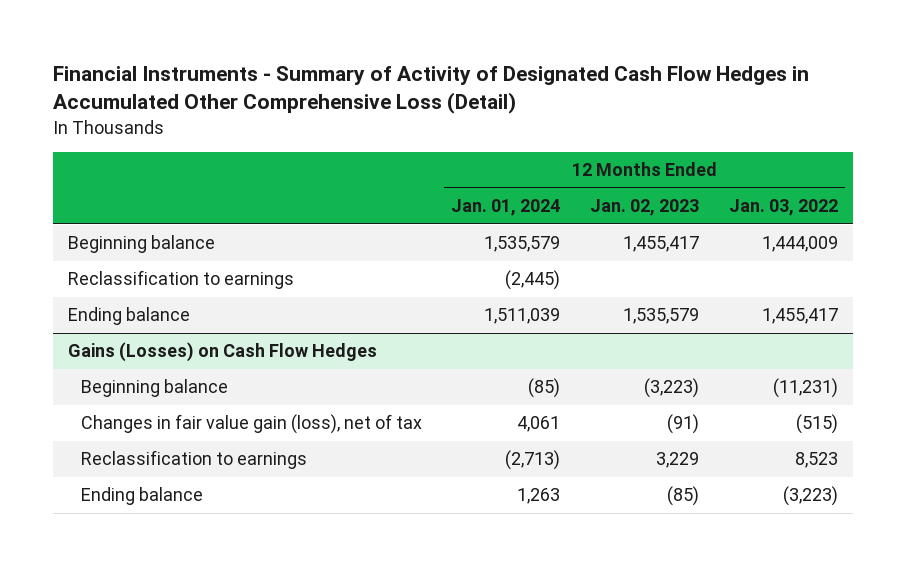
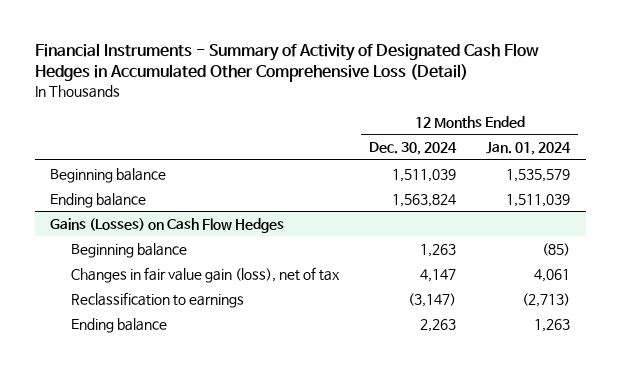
- | 12 Months Ended Jan. 01, 2024 | 12 Months Ended Jan. 02, 2023 | 12 Months Ended Jan. 03, 2022
+ | 12 Months Ended Dec. 30, 2024 | 12 Months Ended Jan. 01, 2024
- Reclassification to earnings | (2,445) | |

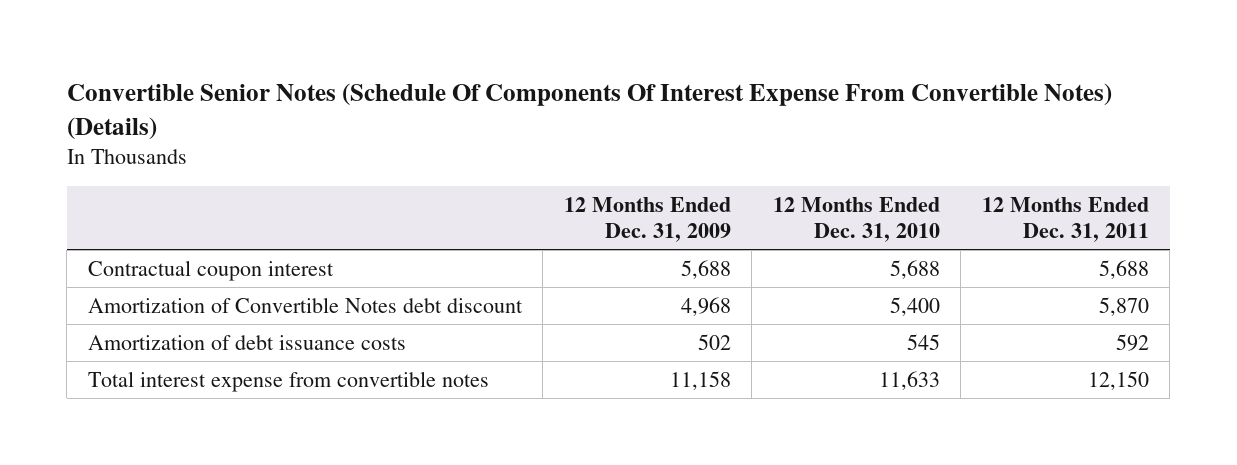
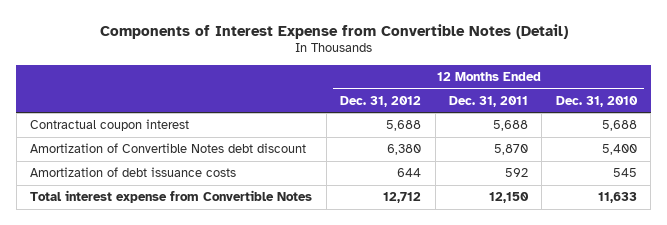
- Convertible Senior Notes (Schedule Of Components Of Interest Expense From Convertible Notes) (Details)
+ Components of Interest Expense from Convertible Notes (Detail)
- | 12 Months Ended Dec. 31, 2009 | 12 Months Ended Dec. 31, 2010 | 12 Months Ended Dec. 31, 2011
+ | 12 Months Ended Dec. 31, 2012 | 12 Months Ended Dec. 31, 2011 | 12 Months Ended Dec. 31, 2010
- Total interest expense from convertible notes | 11,158 | 11,633 | 12,150
+ Total interest expense from Convertible Notes | 12,712 | 12,150 | 11,633

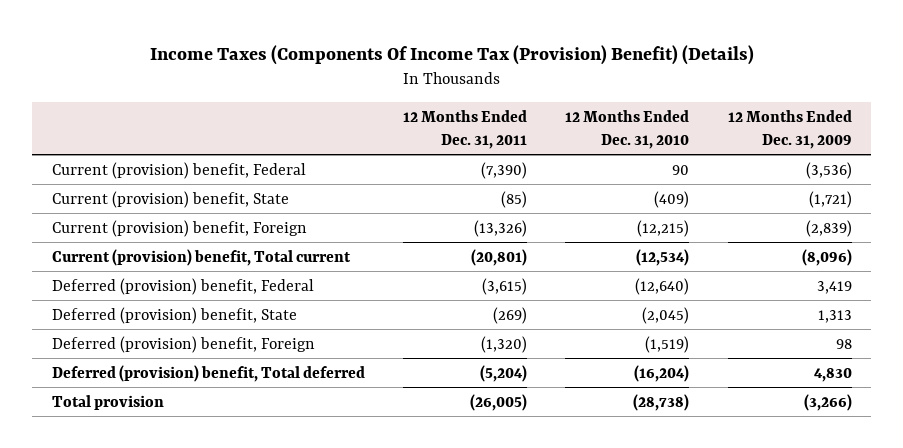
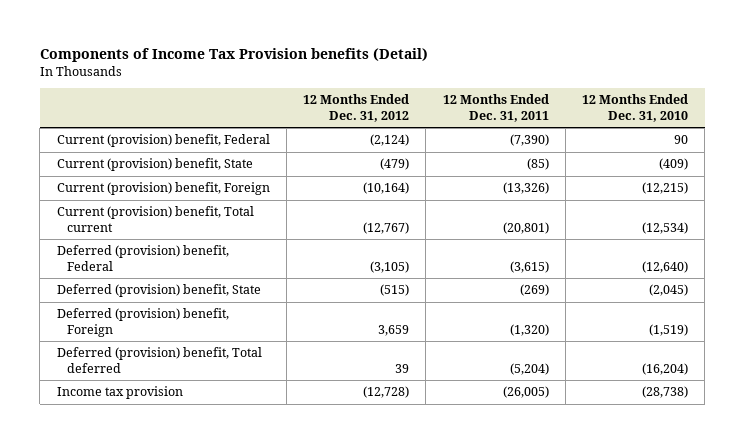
- Income Taxes (Components Of Income Tax (Provision) Benefit) (Details)
+ Components of Income Tax Provision benefits (Detail)
- | 12 Months Ended Dec. 31, 2011 | 12 Months Ended Dec. 31, 2010 | 12 Months Ended Dec. 31, 2009
+ | 12 Months Ended Dec. 31, 2012 | 12 Months Ended Dec. 31, 2011 | 12 Months Ended Dec. 31, 2010
- Total provision | (26,005) | (28,738) | (3,266)
+ Income tax provision | (12,728) | (26,005) | (28,738)

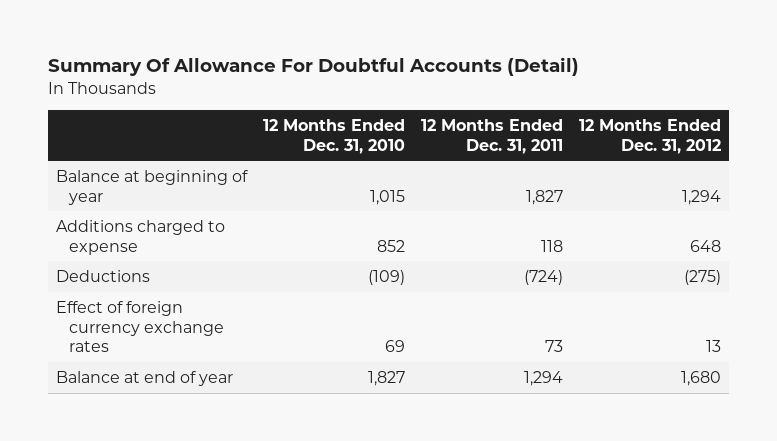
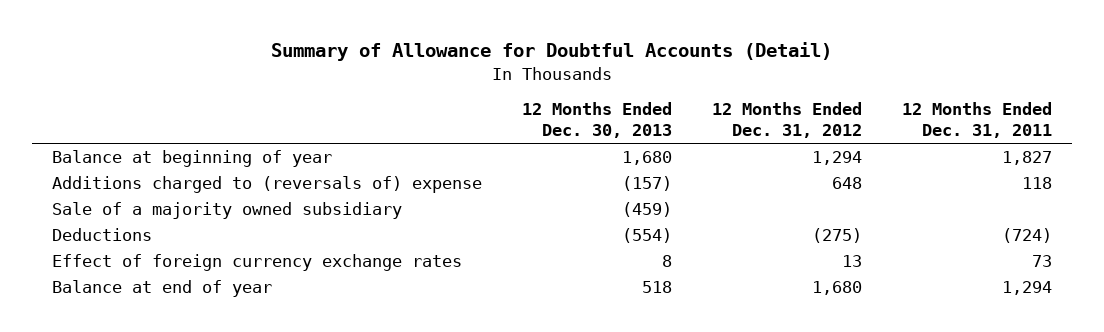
- Summary Of Allowance For Doubtful Accounts (Detail)
+ Summary of Allowance for Doubtful Accounts (Detail)
- | 12 Months Ended Dec. 31, 2010 | 12 Months Ended Dec. 31, 2011 | 12 Months Ended Dec. 31, 2012
+ | 12 Months Ended Dec. 30, 2013 | 12 Months Ended Dec. 31, 2012 | 12 Months Ended Dec. 31, 2011
- Additions charged to expense | 852 | 118 | 648
+ Additions charged to (reversals of) expense | (157) | 648 | 118
+ Sale of a majority owned subsidiary | (459) | |

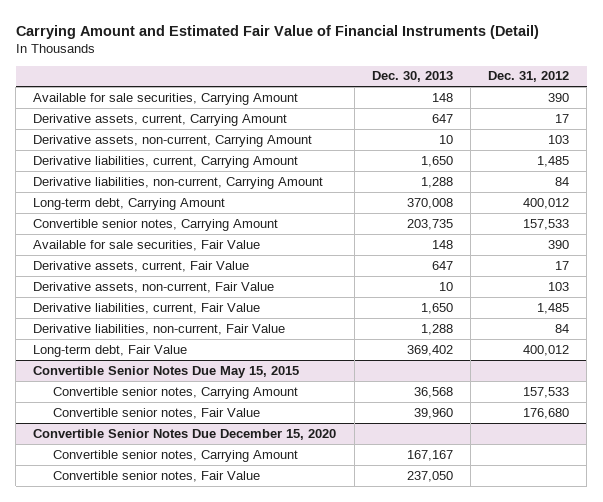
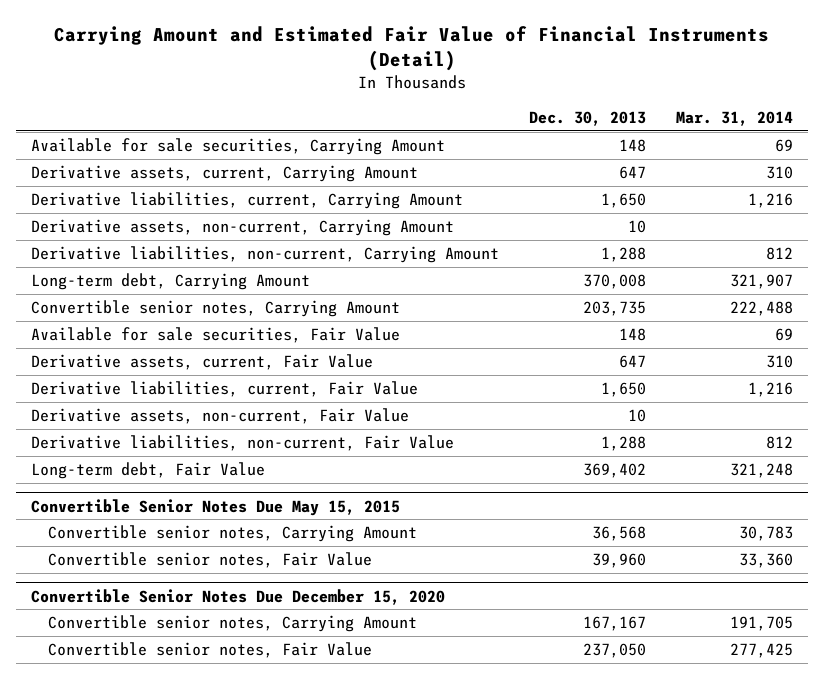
- | Dec. 30, 2013 | Dec. 31, 2012
+ | Dec. 30, 2013 | Mar. 31, 2014
moved down: Derivative assets, non-current, Carrying Amount | 10 |
moved down: Derivative assets, non-current, Fair Value | 10 |

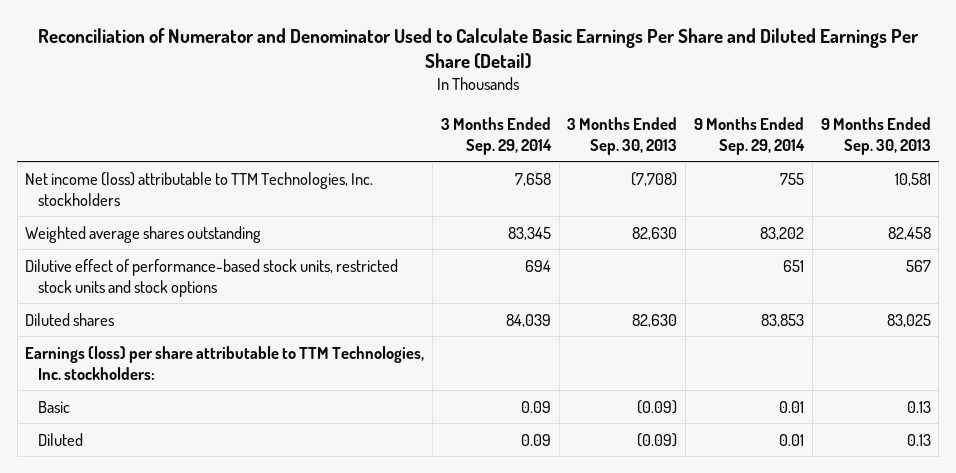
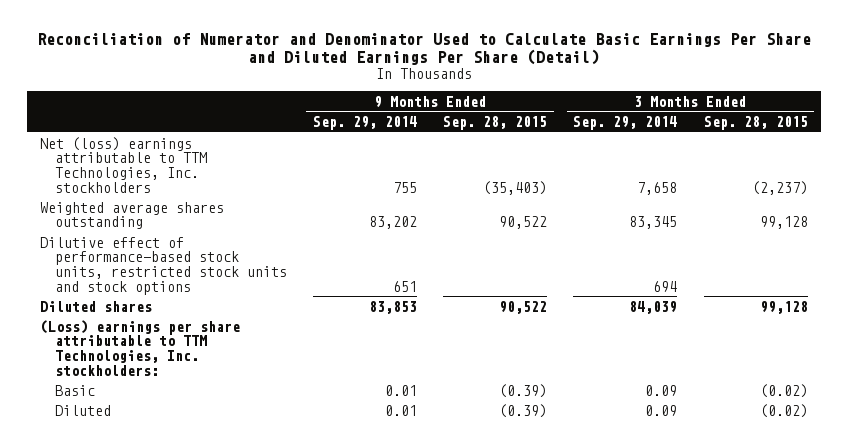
- | 3 Months Ended Sep. 29, 2014 | 3 Months Ended Sep. 30, 2013 | 9 Months Ended Sep. 29, 2014 | 9 Months Ended Sep. 30, 2013
+ | 9 Months Ended Sep. 29, 2014 | 9 Months Ended Sep. 28, 2015 | 3 Months Ended Sep. 29, 2014 | 3 Months Ended Sep. 28, 2015
- Net income (loss) attributable to TTM Technologies, Inc. stockholders | 7,658 | (7,708) | 755 | 10,581
+ Net (loss) earnings attributable to TTM Technologies, Inc. stockholders | 755 | (35,403) | 7,658 | (2,237)
- Earnings (loss) per share attributable to TTM Technologies, Inc. stockholders:
+ (Loss) earnings per share attributable to TTM Technologies, Inc. stockholders:

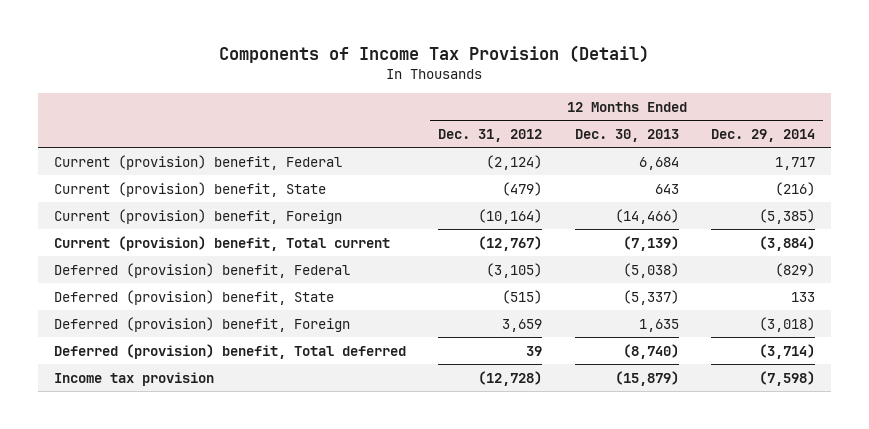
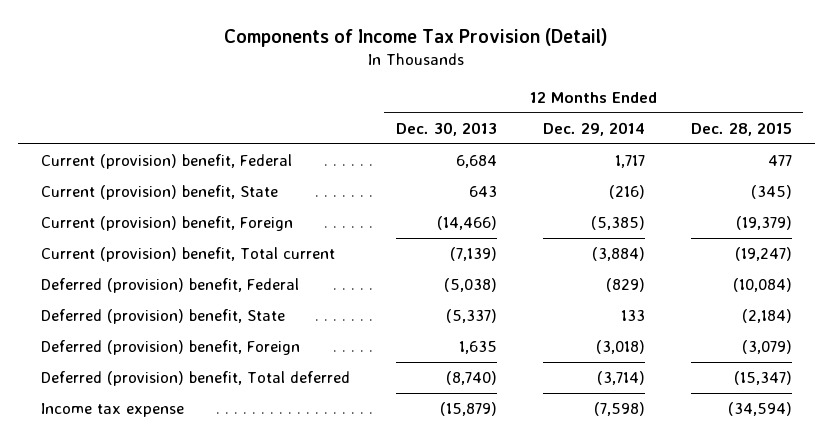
- | 12 Months Ended Dec. 31, 2012 | 12 Months Ended Dec. 30, 2013 | 12 Months Ended Dec. 29, 2014
+ | 12 Months Ended Dec. 30, 2013 | 12 Months Ended Dec. 29, 2014 | 12 Months Ended Dec. 28, 2015
- Income tax provision | (12,728) | (15,879) | (7,598)
+ Income tax expense | (15,879) | (7,598) | (34,594)

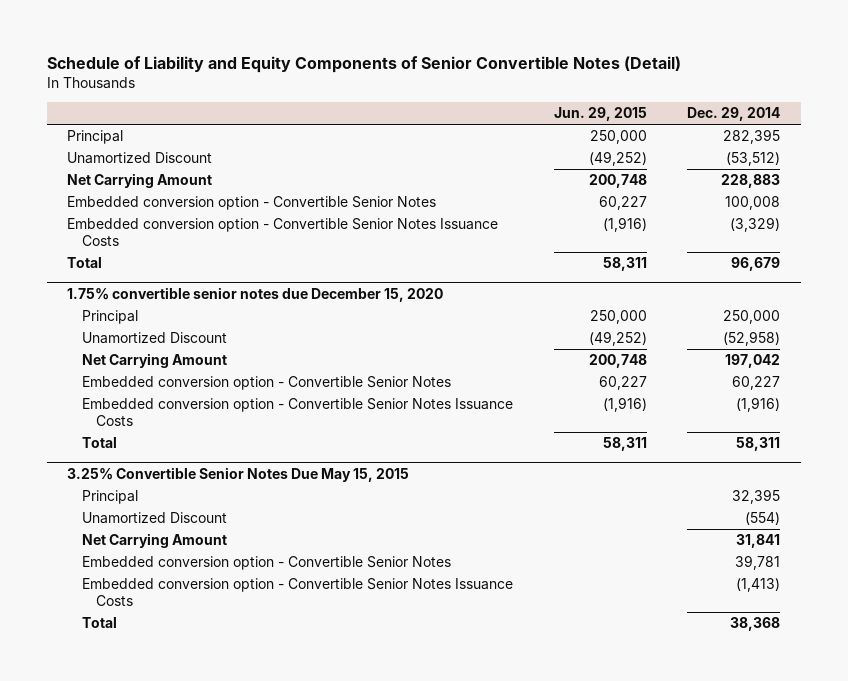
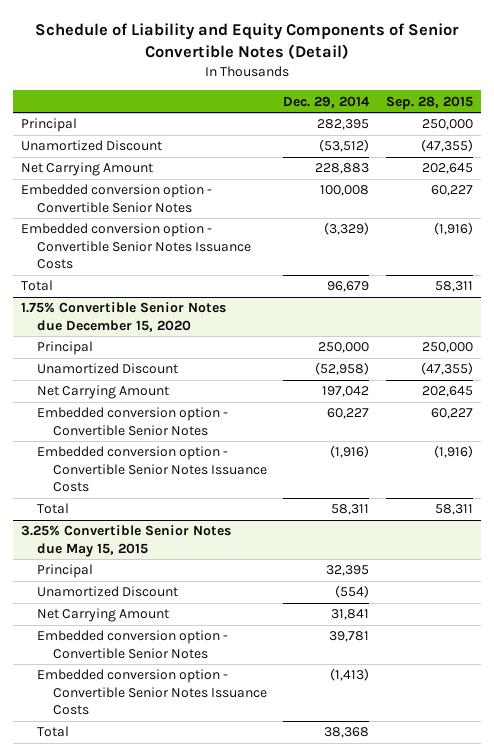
- | Jun. 29, 2015 | Dec. 29, 2014
+ | Dec. 29, 2014 | Sep. 28, 2015
- 1.75% convertible senior notes due December 15, 2020
+ 1.75% Convertible Senior Notes due December 15, 2020
- 3.25% Convertible Senior Notes Due May 15, 2015
+ 3.25% Convertible Senior Notes due May 15, 2015

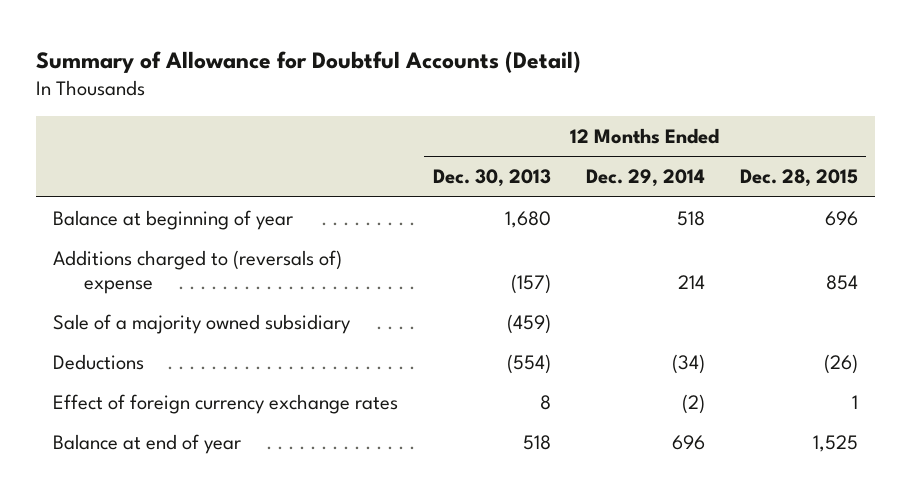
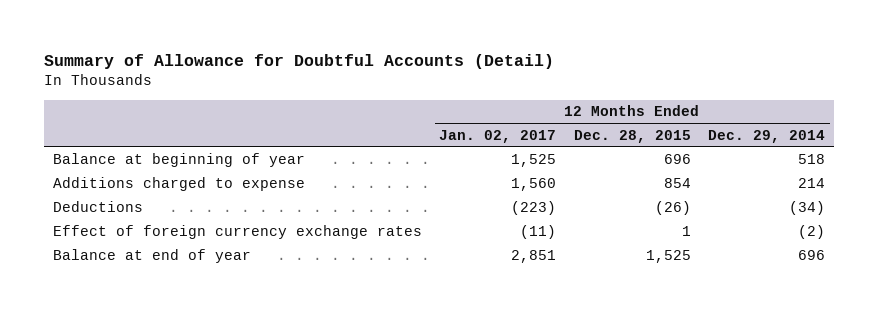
- | 12 Months Ended Dec. 30, 2013 | 12 Months Ended Dec. 29, 2014 | 12 Months Ended Dec. 28, 2015
+ | 12 Months Ended Jan. 02, 2017 | 12 Months Ended Dec. 28, 2015 | 12 Months Ended Dec. 29, 2014
- Additions charged to (reversals of) expense | (157) | 214 | 854
- Sale of a majority owned subsidiary | (459) | |
+ Additions charged to expense | 1,560 | 854 | 214

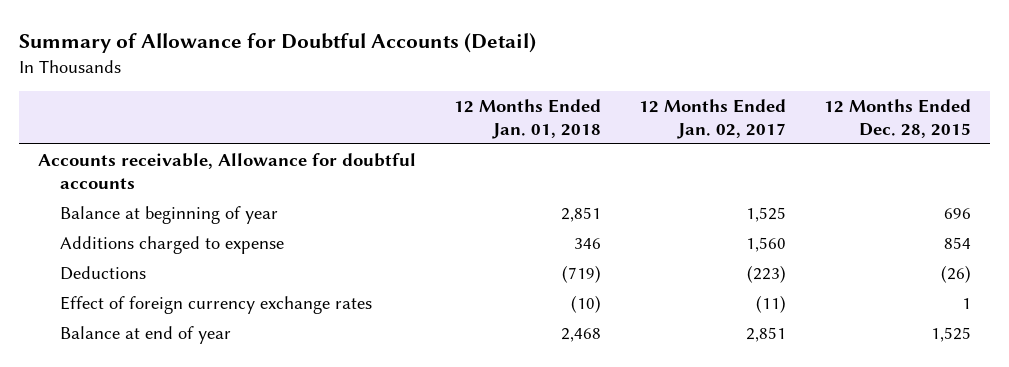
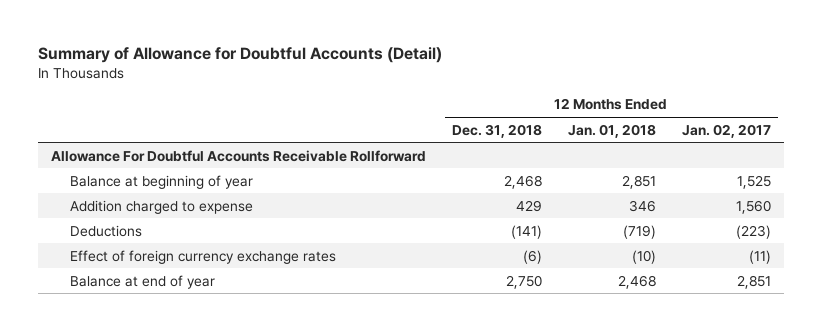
- | 12 Months Ended Jan. 01, 2018 | 12 Months Ended Jan. 02, 2017 | 12 Months Ended Dec. 28, 2015
+ | 12 Months Ended Dec. 31, 2018 | 12 Months Ended Jan. 01, 2018 | 12 Months Ended Jan. 02, 2017
- Accounts receivable, Allowance for doubtful accounts
+ Allowance For Doubtful Accounts Receivable Rollforward
- Additions charged to expense | 346 | 1,560 | 854
+ Addition charged to expense | 429 | 346 | 1,560

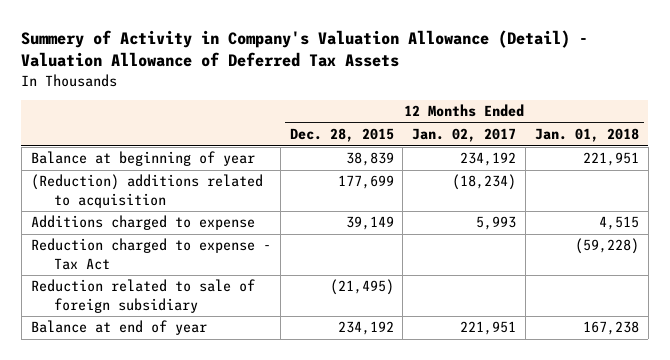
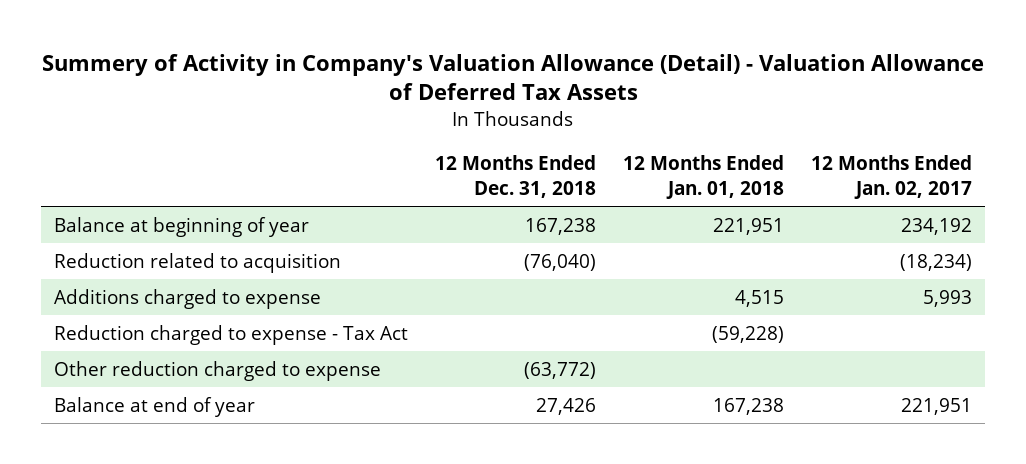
- | 12 Months Ended Dec. 28, 2015 | 12 Months Ended Jan. 02, 2017 | 12 Months Ended Jan. 01, 2018
+ | 12 Months Ended Dec. 31, 2018 | 12 Months Ended Jan. 01, 2018 | 12 Months Ended Jan. 02, 2017
- (Reduction) additions related to acquisition | 177,699 | (18,234) |
+ Reduction related to acquisition | (76,040) | | (18,234)
- Reduction related to sale of foreign subsidiary | (21,495) | |
+ Other reduction charged to expense | (63,772) | |

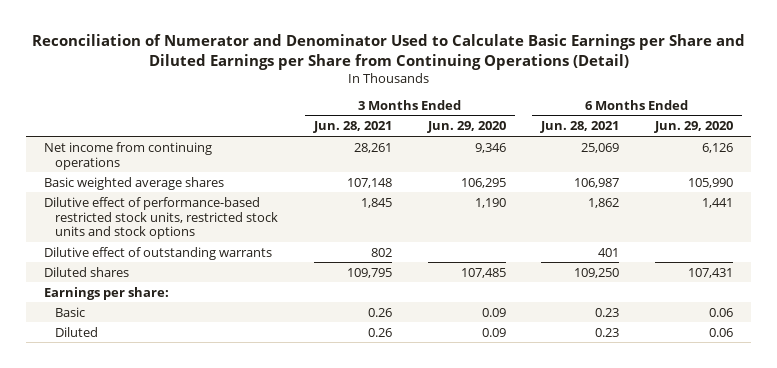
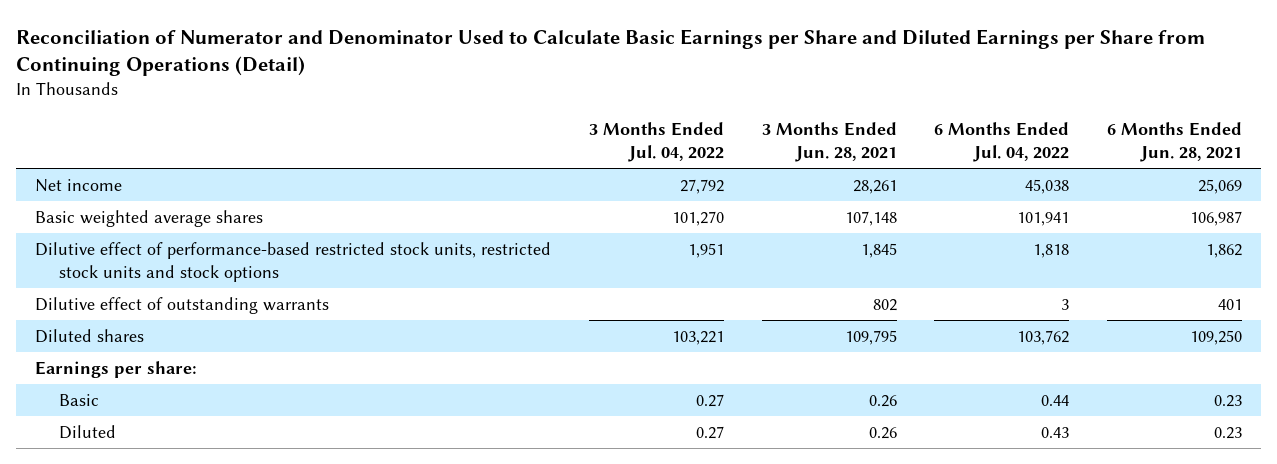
- | 3 Months Ended Jun. 28, 2021 | 3 Months Ended Jun. 29, 2020 | 6 Months Ended Jun. 28, 2021 | 6 Months Ended Jun. 29, 2020
+ | 3 Months Ended Jul. 04, 2022 | 3 Months Ended Jun. 28, 2021 | 6 Months Ended Jul. 04, 2022 | 6 Months Ended Jun. 28, 2021
- Net income from continuing operations | 28,261 | 9,346 | 25,069 | 6,126
+ Net income | 27,792 | 28,261 | 45,038 | 25,069

